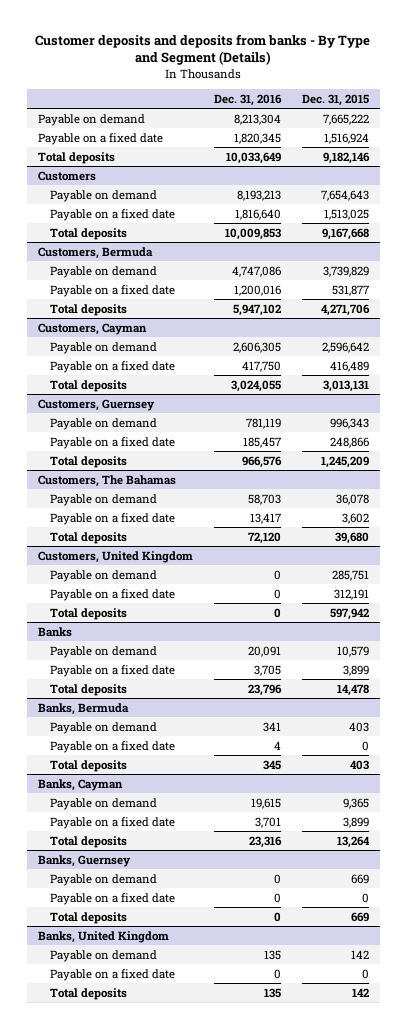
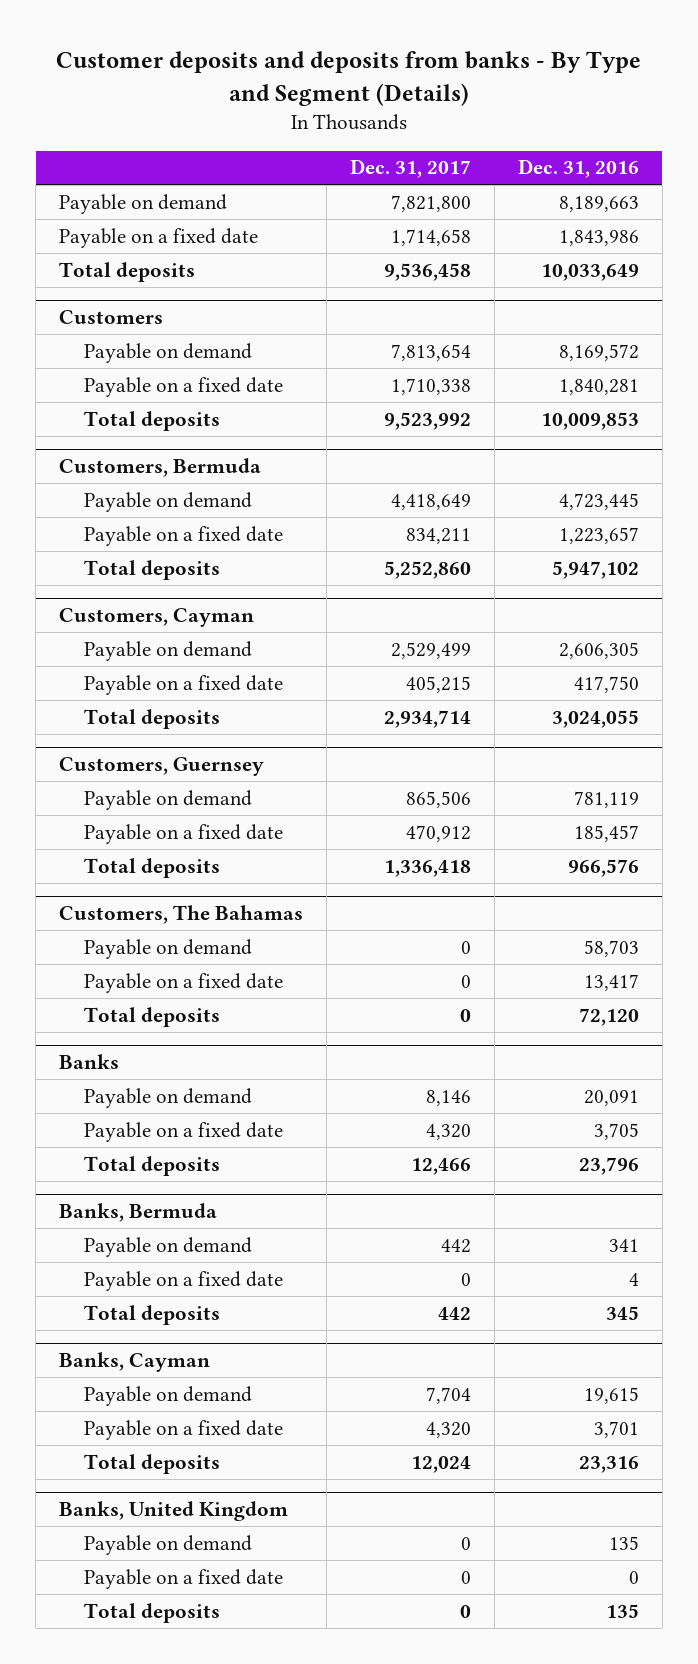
- | Dec. 31, 2016 | Dec. 31, 2015
+ | Dec. 31, 2017 | Dec. 31, 2016
- Payable on demand | 8,213,304 | 7,665,222
- Payable on a fixed date | 1,820,345 | 1,516,924
+ Payable on demand | 7,821,800 | 8,189,663
+ Payable on a fixed date | 1,714,658 | 1,843,986
@ Customers
- Payable on demand | 8,193,213 | 7,654,643
- Payable on a fixed date | 1,816,640 | 1,513,025
+ Payable on demand | 7,813,654 | 8,169,572
+ Payable on a fixed date | 1,710,338 | 1,840,281
@ Customers, Bermuda
- Payable on demand | 4,747,086 | 3,739,829
- Payable on a fixed date | 1,200,016 | 531,877
+ Payable on demand | 4,418,649 | 4,723,445
+ Payable on a fixed date | 834,211 | 1,223,657
- Customers, United Kingdom
- Payable on demand | 0 | 285,751
- Payable on a fixed date | 0 | 312,191
- Total deposits | 0 | 597,942
- Banks, Guernsey
- Payable on demand | 0 | 669
- Payable on a fixed date | 0 | 0
- Total deposits | 0 | 669

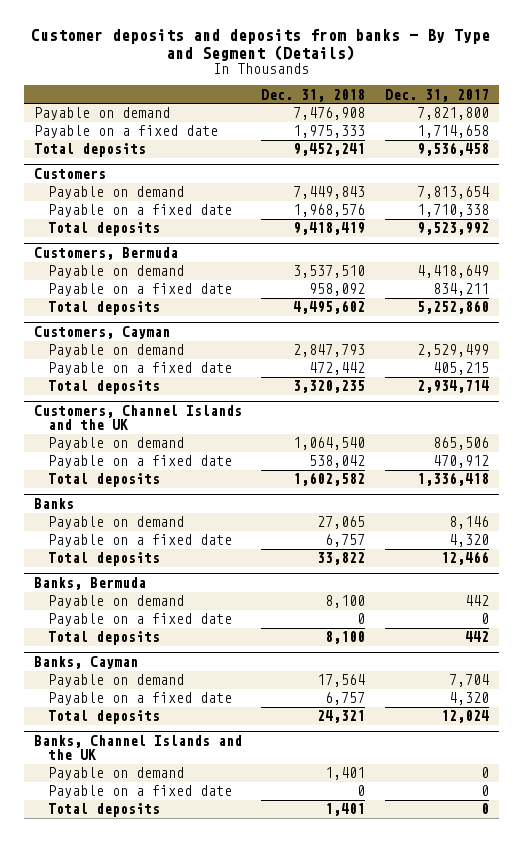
- | Dec. 31, 2017 | Dec. 31, 2016
+ | Dec. 31, 2018 | Dec. 31, 2017
- Customers, Guernsey
+ Customers, Channel Islands and the UK
- Customers, The Bahamas
- Payable on demand | 0 | 58,703
- Payable on a fixed date | 0 | 13,417
- Total deposits | 0 | 72,120
- Banks, United Kingdom
+ Banks, Channel Islands and the UK

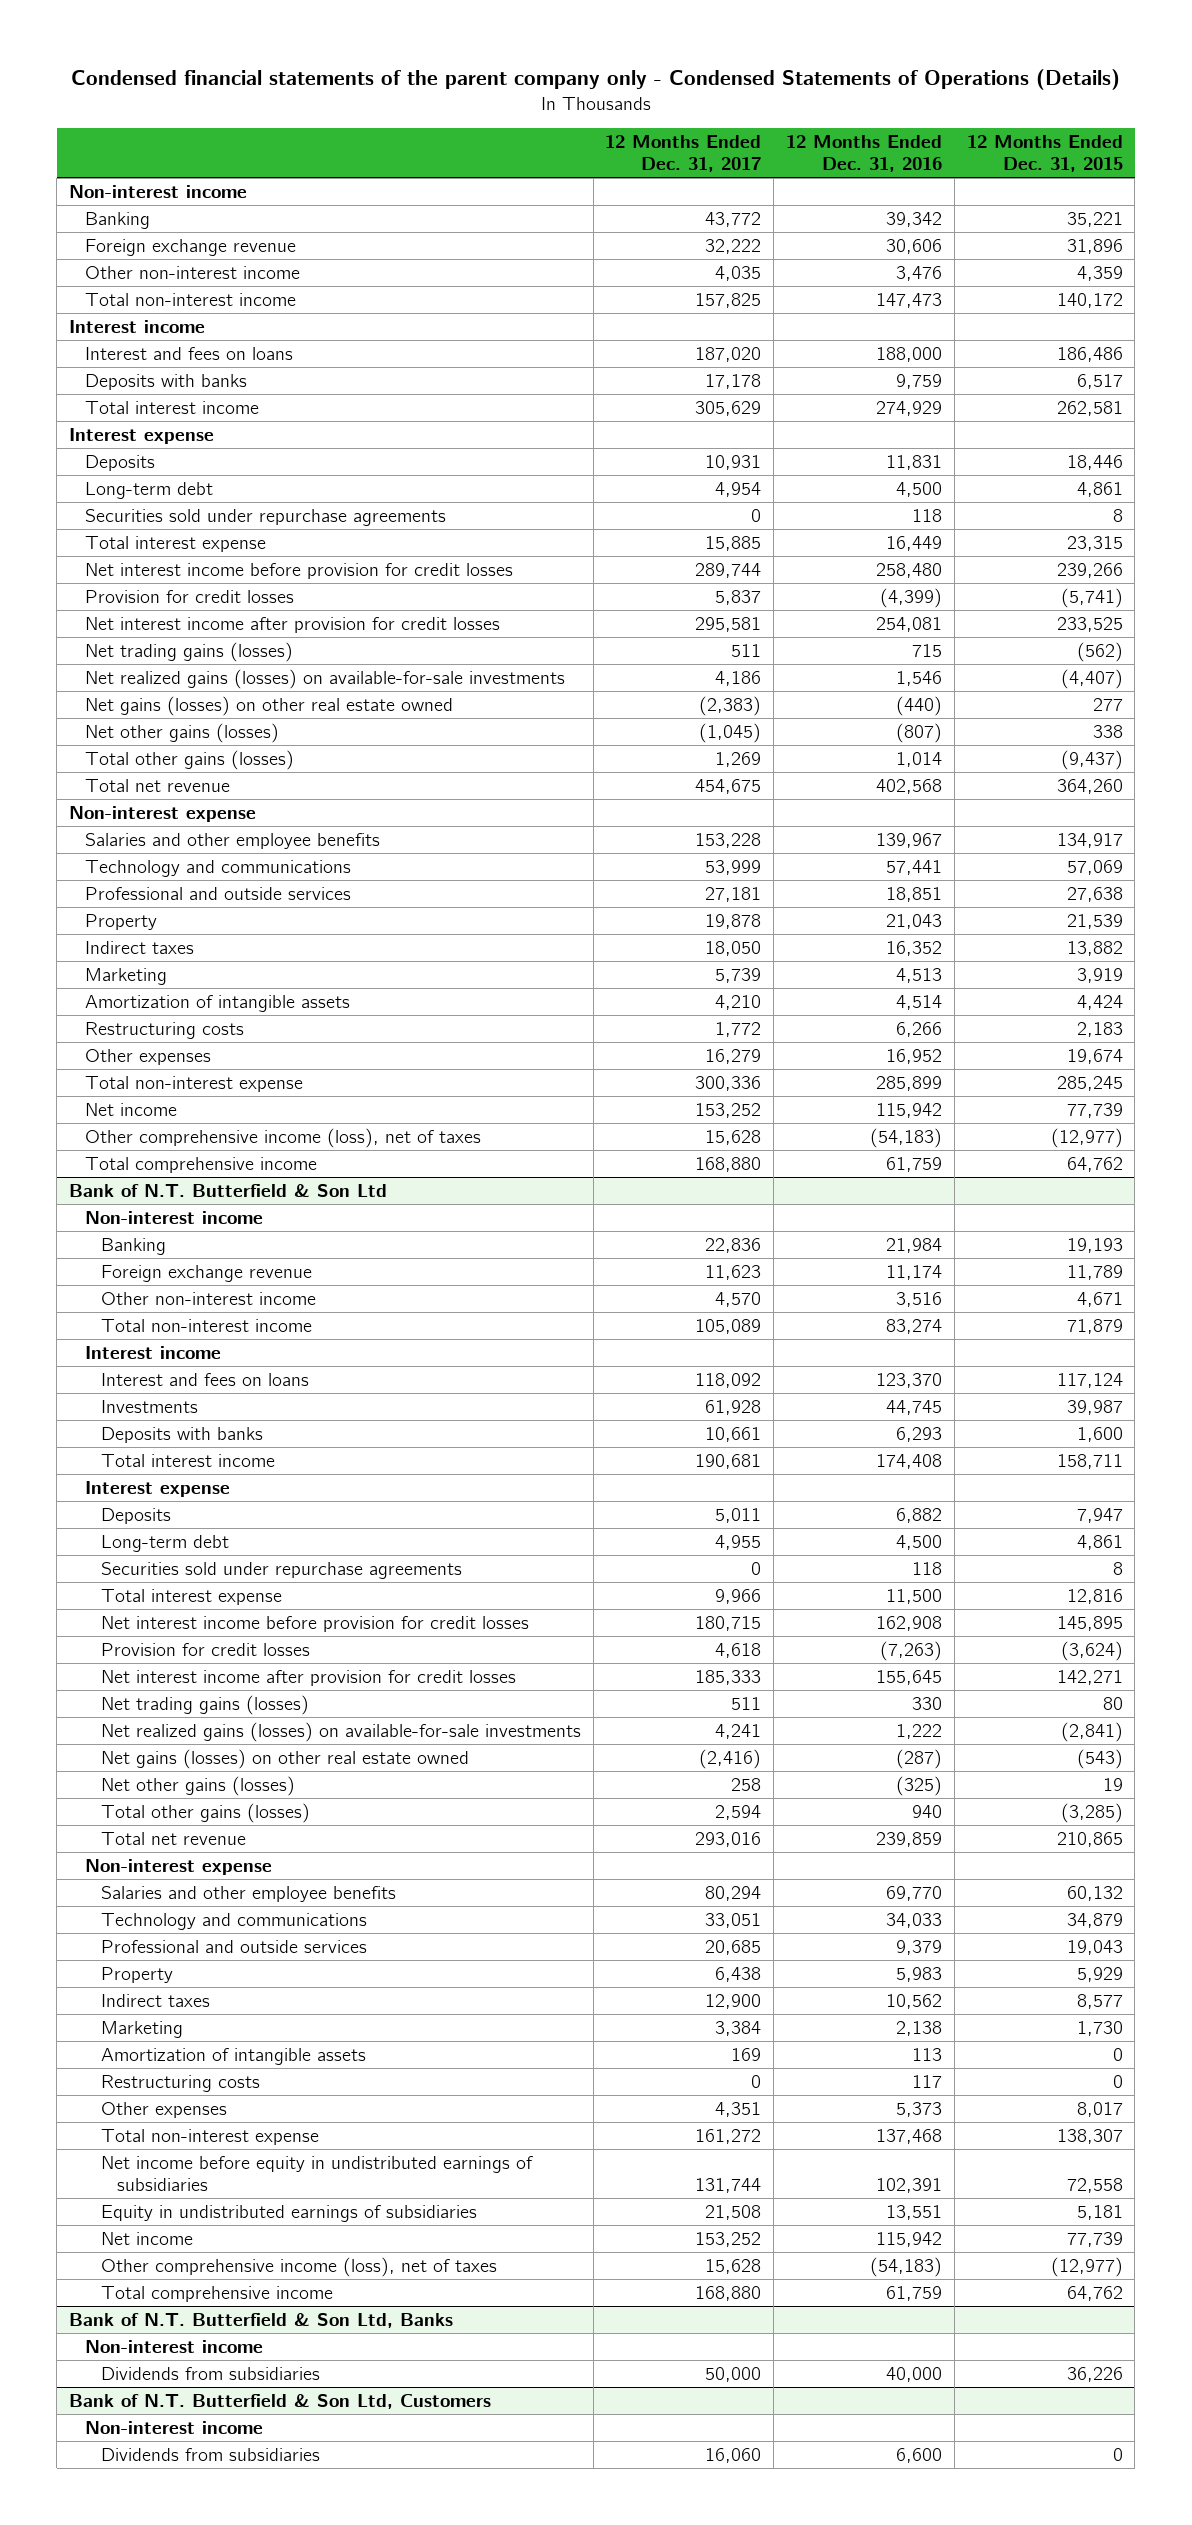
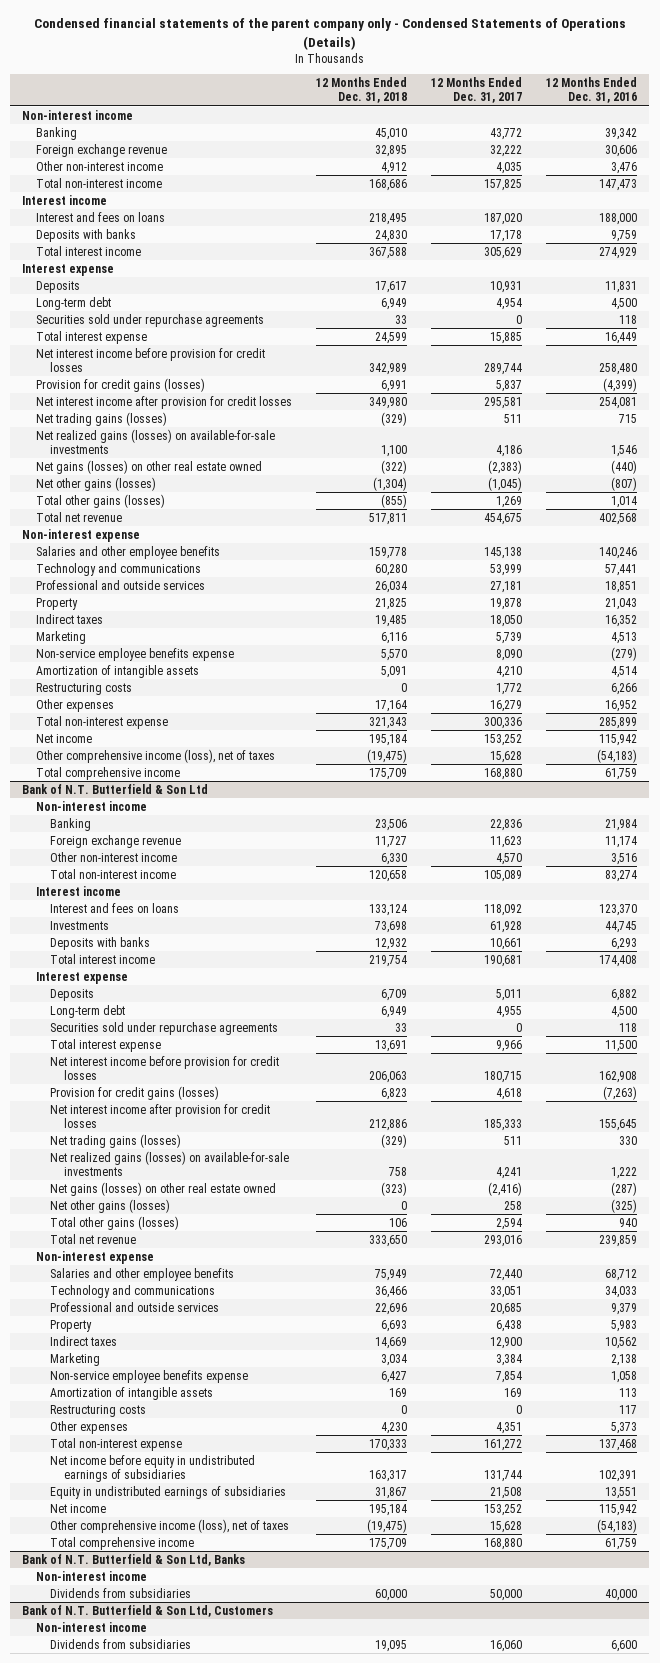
- | 12 Months Ended Dec. 31, 2017 | 12 Months Ended Dec. 31, 2016 | 12 Months Ended Dec. 31, 2015
+ | 12 Months Ended Dec. 31, 2018 | 12 Months Ended Dec. 31, 2017 | 12 Months Ended Dec. 31, 2016
- Provision for credit losses | 5,837 | (4,399) | (5,741)
+ Provision for credit gains (losses) | 6,991 | 5,837 | (4,399)
- Salaries and other employee benefits | 153,228 | 139,967 | 134,917
+ Salaries and other employee benefits | 159,778 | 145,138 | 140,246
+ Non-service employee benefits expense | 5,570 | 8,090 | (279)
@ Bank of N.T. Butterfield & Son Ltd
- Provision for credit losses | 4,618 | (7,263) | (3,624)
+ Provision for credit gains (losses) | 6,823 | 4,618 | (7,263)
- Salaries and other employee benefits | 80,294 | 69,770 | 60,132
+ Salaries and other employee benefits | 75,949 | 72,440 | 68,712
+ Non-service employee benefits expense | 6,427 | 7,854 | 1,058

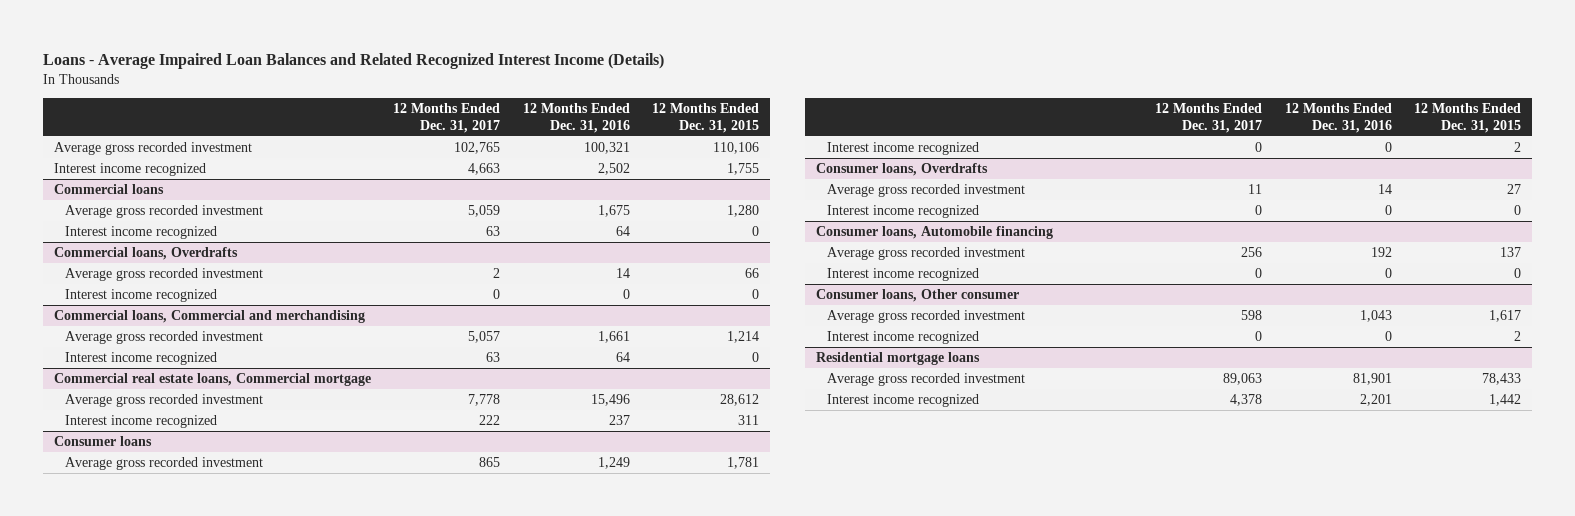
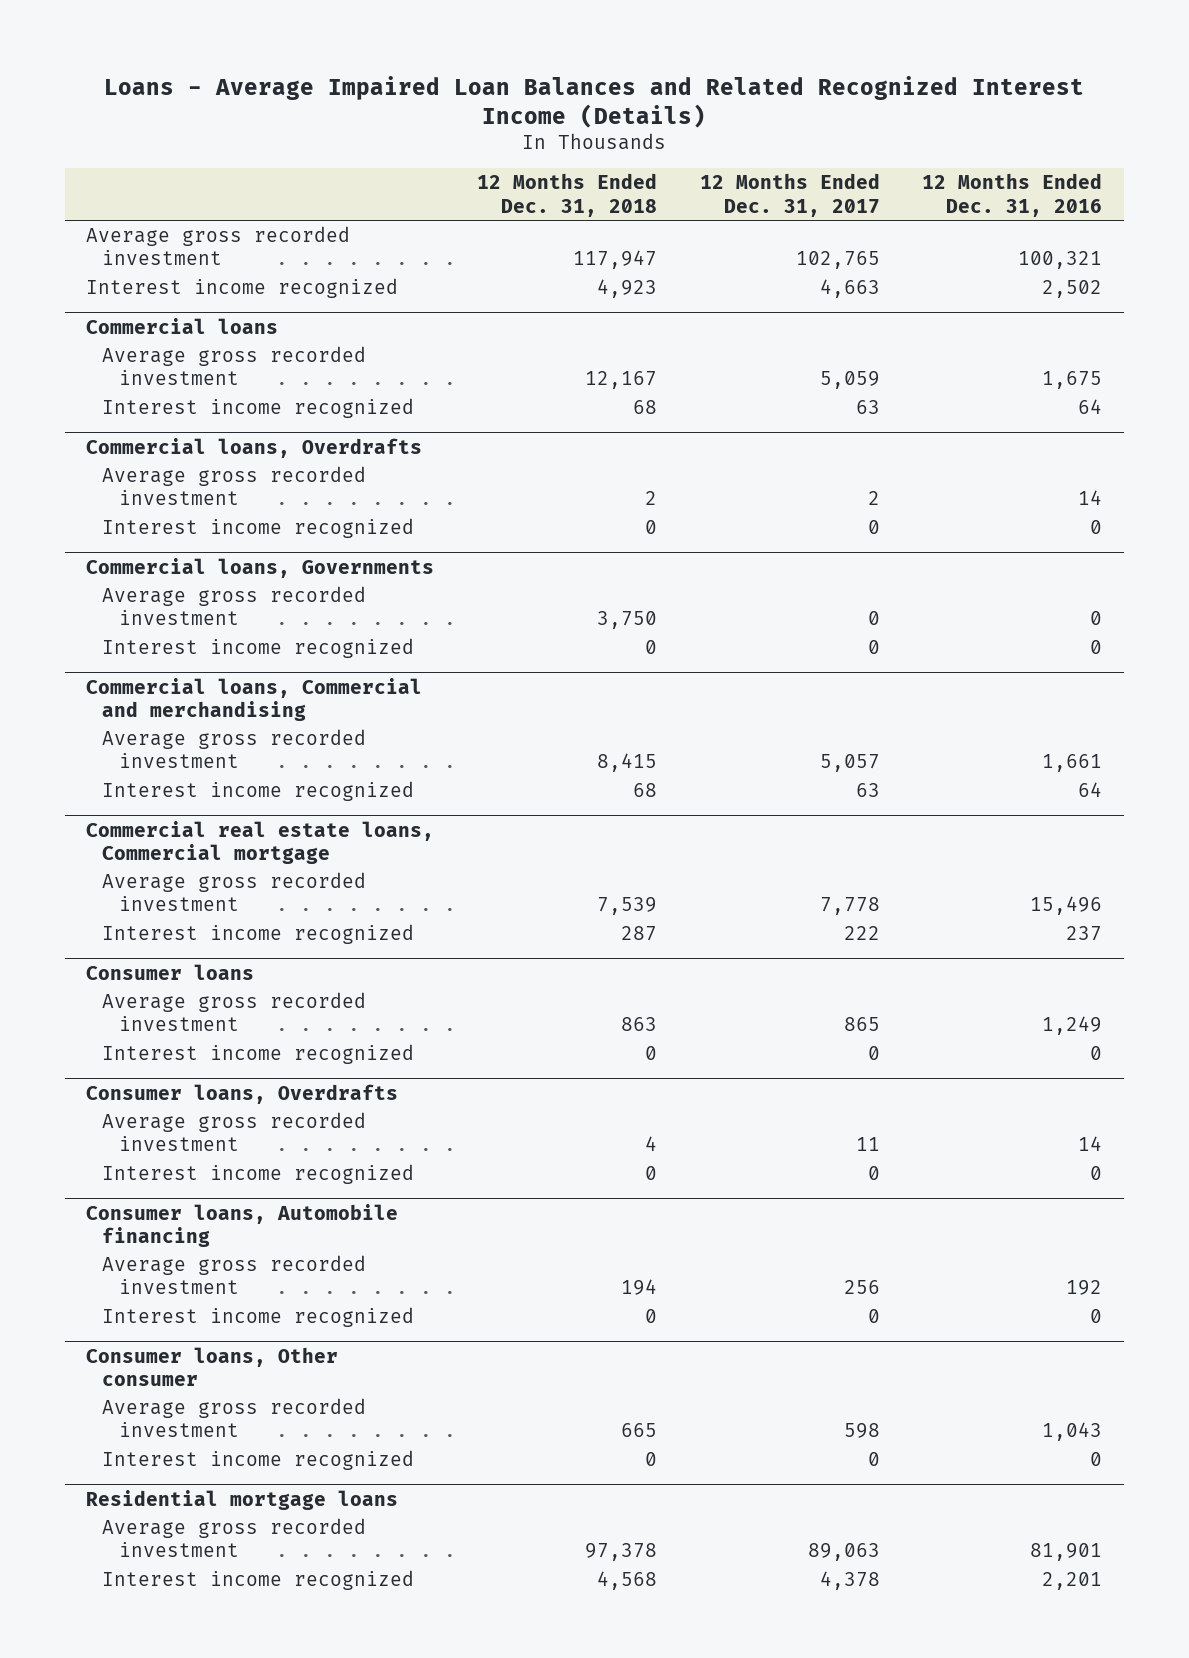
- | 12 Months Ended Dec. 31, 2017 | 12 Months Ended Dec. 31, 2016 | 12 Months Ended Dec. 31, 2015
+ | 12 Months Ended Dec. 31, 2018 | 12 Months Ended Dec. 31, 2017 | 12 Months Ended Dec. 31, 2016
+ Commercial loans, Governments
+ Average gross recorded investment | 3,750 | 0 | 0
+ Interest income recognized | 0 | 0 | 0

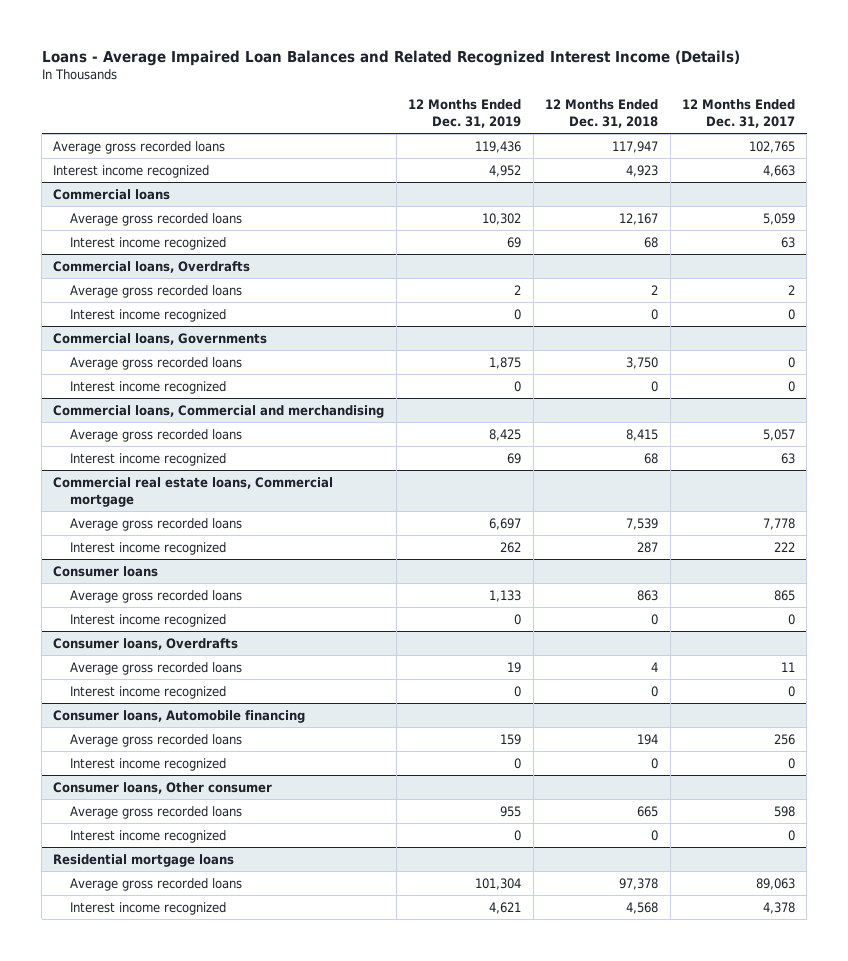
- | 12 Months Ended Dec. 31, 2018 | 12 Months Ended Dec. 31, 2017 | 12 Months Ended Dec. 31, 2016
+ | 12 Months Ended Dec. 31, 2019 | 12 Months Ended Dec. 31, 2018 | 12 Months Ended Dec. 31, 2017
- Average gross recorded investment | 117,947 | 102,765 | 100,321
+ Average gross recorded loans | 119,436 | 117,947 | 102,765
@ Commercial loans
- Average gross recorded investment | 12,167 | 5,059 | 1,675
+ Average gross recorded loans | 10,302 | 12,167 | 5,059
@ Commercial loans, Overdrafts
- Average gross recorded investment | 2 | 2 | 14
+ Average gross recorded loans | 2 | 2 | 2
@ Commercial loans, Governments
- Average gross recorded investment | 3,750 | 0 | 0
+ Average gross recorded loans | 1,875 | 3,750 | 0
@ Commercial loans, Commercial and merchandising
- Average gross recorded investment | 8,415 | 5,057 | 1,661
+ Average gross recorded loans | 8,425 | 8,415 | 5,057
@ Commercial real estate loans, Commercial mortgage
- Average gross recorded investment | 7,539 | 7,778 | 15,496
+ Average gross recorded loans | 6,697 | 7,539 | 7,778
@ Consumer loans
- Average gross recorded investment | 863 | 865 | 1,249
+ Average gross recorded loans | 1,133 | 863 | 865
@ Consumer loans, Overdrafts
- Average gross recorded investment | 4 | 11 | 14
+ Average gross recorded loans | 19 | 4 | 11
@ Consumer loans, Automobile financing
- Average gross recorded investment | 194 | 256 | 192
+ Average gross recorded loans | 159 | 194 | 256
@ Consumer loans, Other consumer
- Average gross recorded investment | 665 | 598 | 1,043
+ Average gross recorded loans | 955 | 665 | 598
@ Residential mortgage loans
- Average gross recorded investment | 97,378 | 89,063 | 81,901
+ Average gross recorded loans | 101,304 | 97,378 | 89,063

